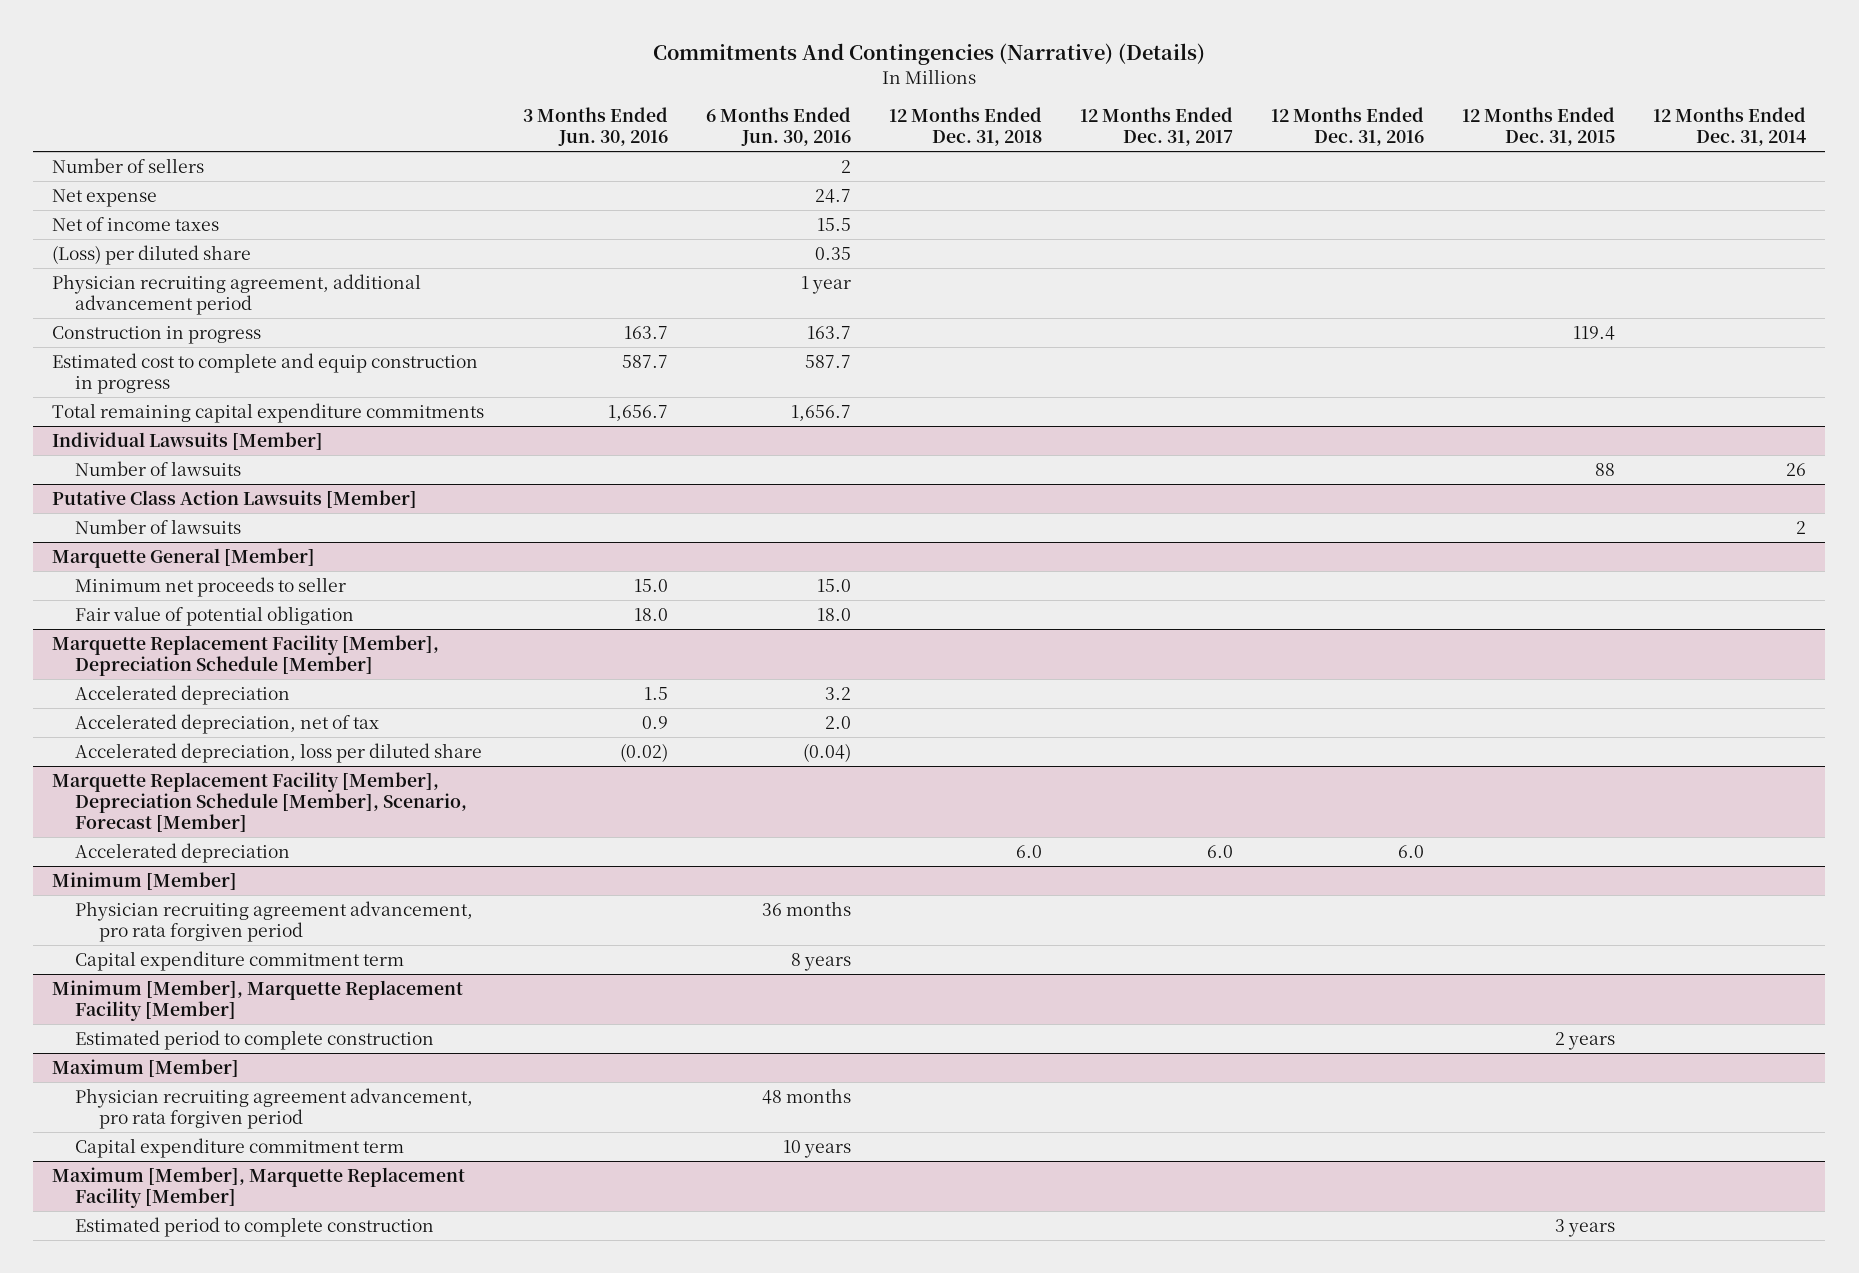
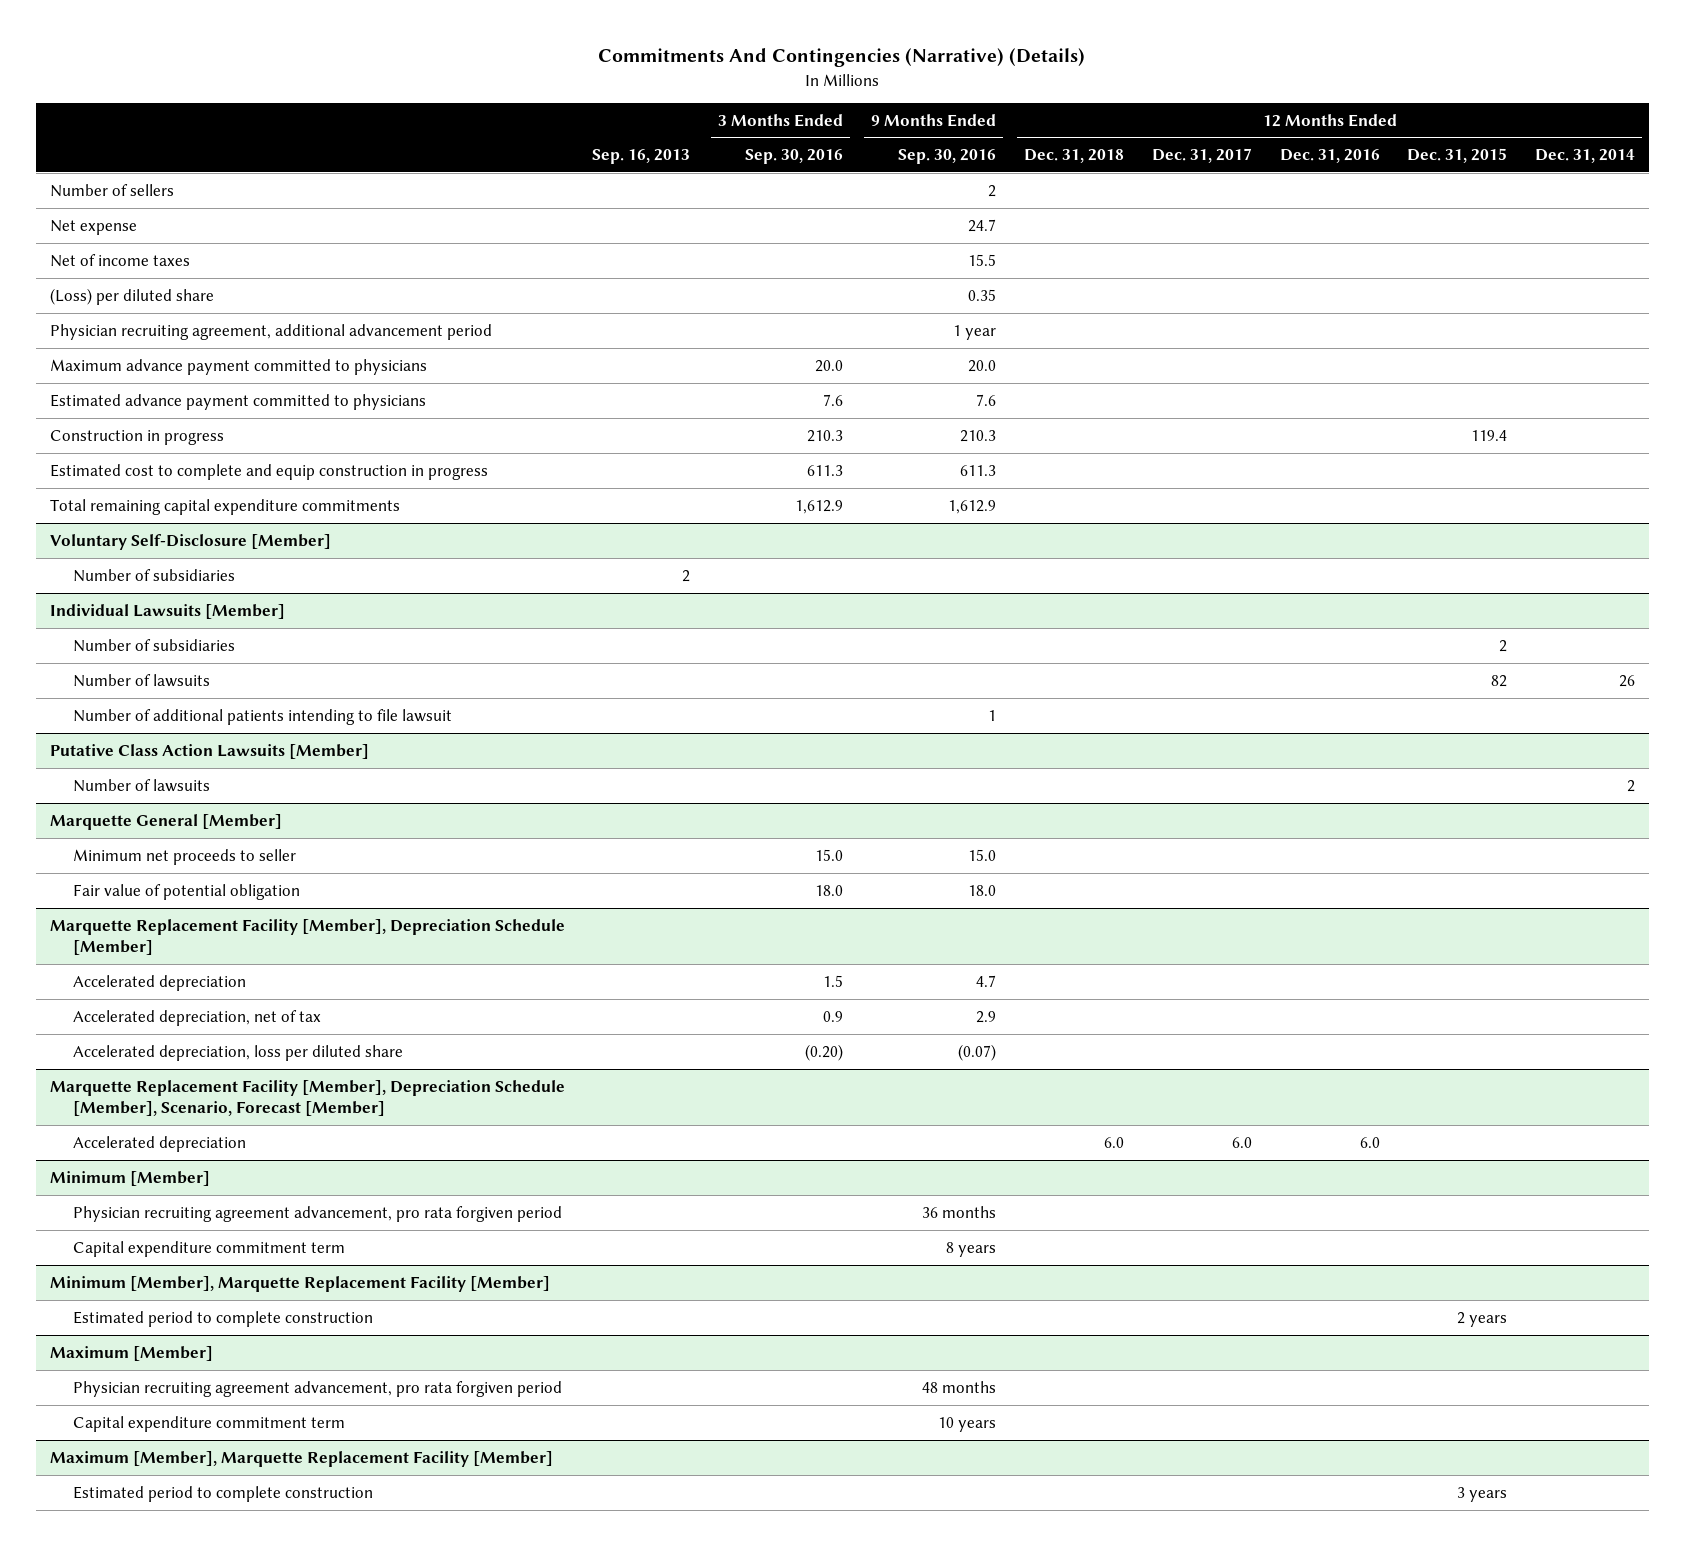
- | 3 Months Ended Jun. 30, 2016 | 6 Months Ended Jun. 30, 2016 | 12 Months Ended Dec. 31, 2018 | 12 Months Ended Dec. 31, 2017 | 12 Months Ended Dec. 31, 2016 | 12 Months Ended Dec. 31, 2015 | 12 Months Ended Dec. 31, 2014
+ | Sep. 16, 2013 | 3 Months Ended Sep. 30, 2016 | 9 Months Ended Sep. 30, 2016 | 12 Months Ended Dec. 31, 2018 | 12 Months Ended Dec. 31, 2017 | 12 Months Ended Dec. 31, 2016 | 12 Months Ended Dec. 31, 2015 | 12 Months Ended Dec. 31, 2014
+ Maximum advance payment committed to physicians | | 20.0 | 20.0 | | | | |
+ Estimated advance payment committed to physicians | | 7.6 | 7.6 | | | | |
+ Voluntary Self-Disclosure [Member]
+ Number of subsidiaries | 2 | | | | | | |
@ Individual Lawsuits [Member]
- Number of lawsuits | | | | | | 88 | 26
+ Number of subsidiaries | | | | | | | 2 |
+ Number of lawsuits | | | | | | | 82 | 26
+ Number of additional patients intending to file lawsuit | | | 1 | | | | |

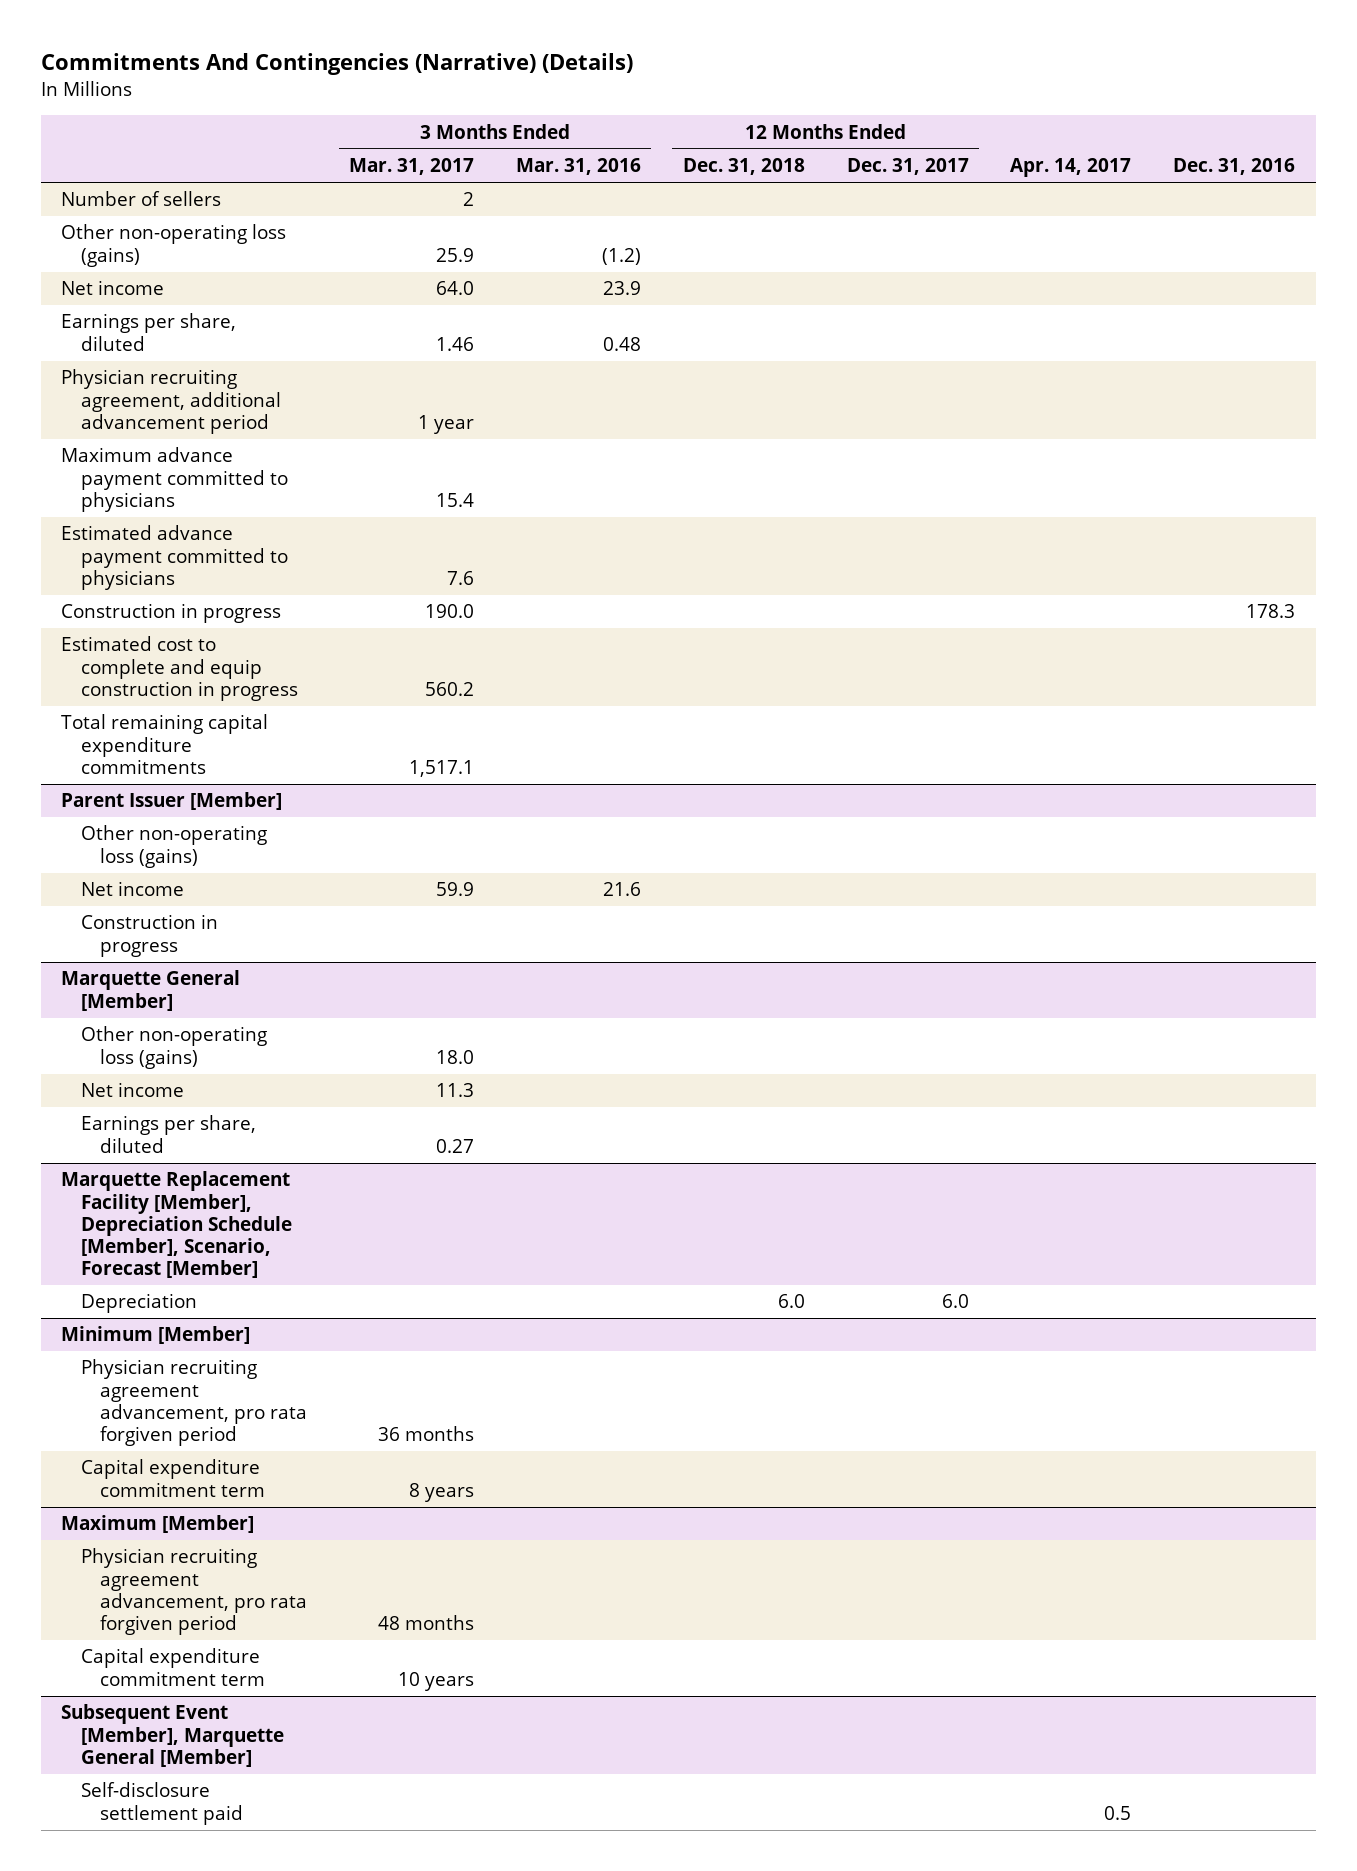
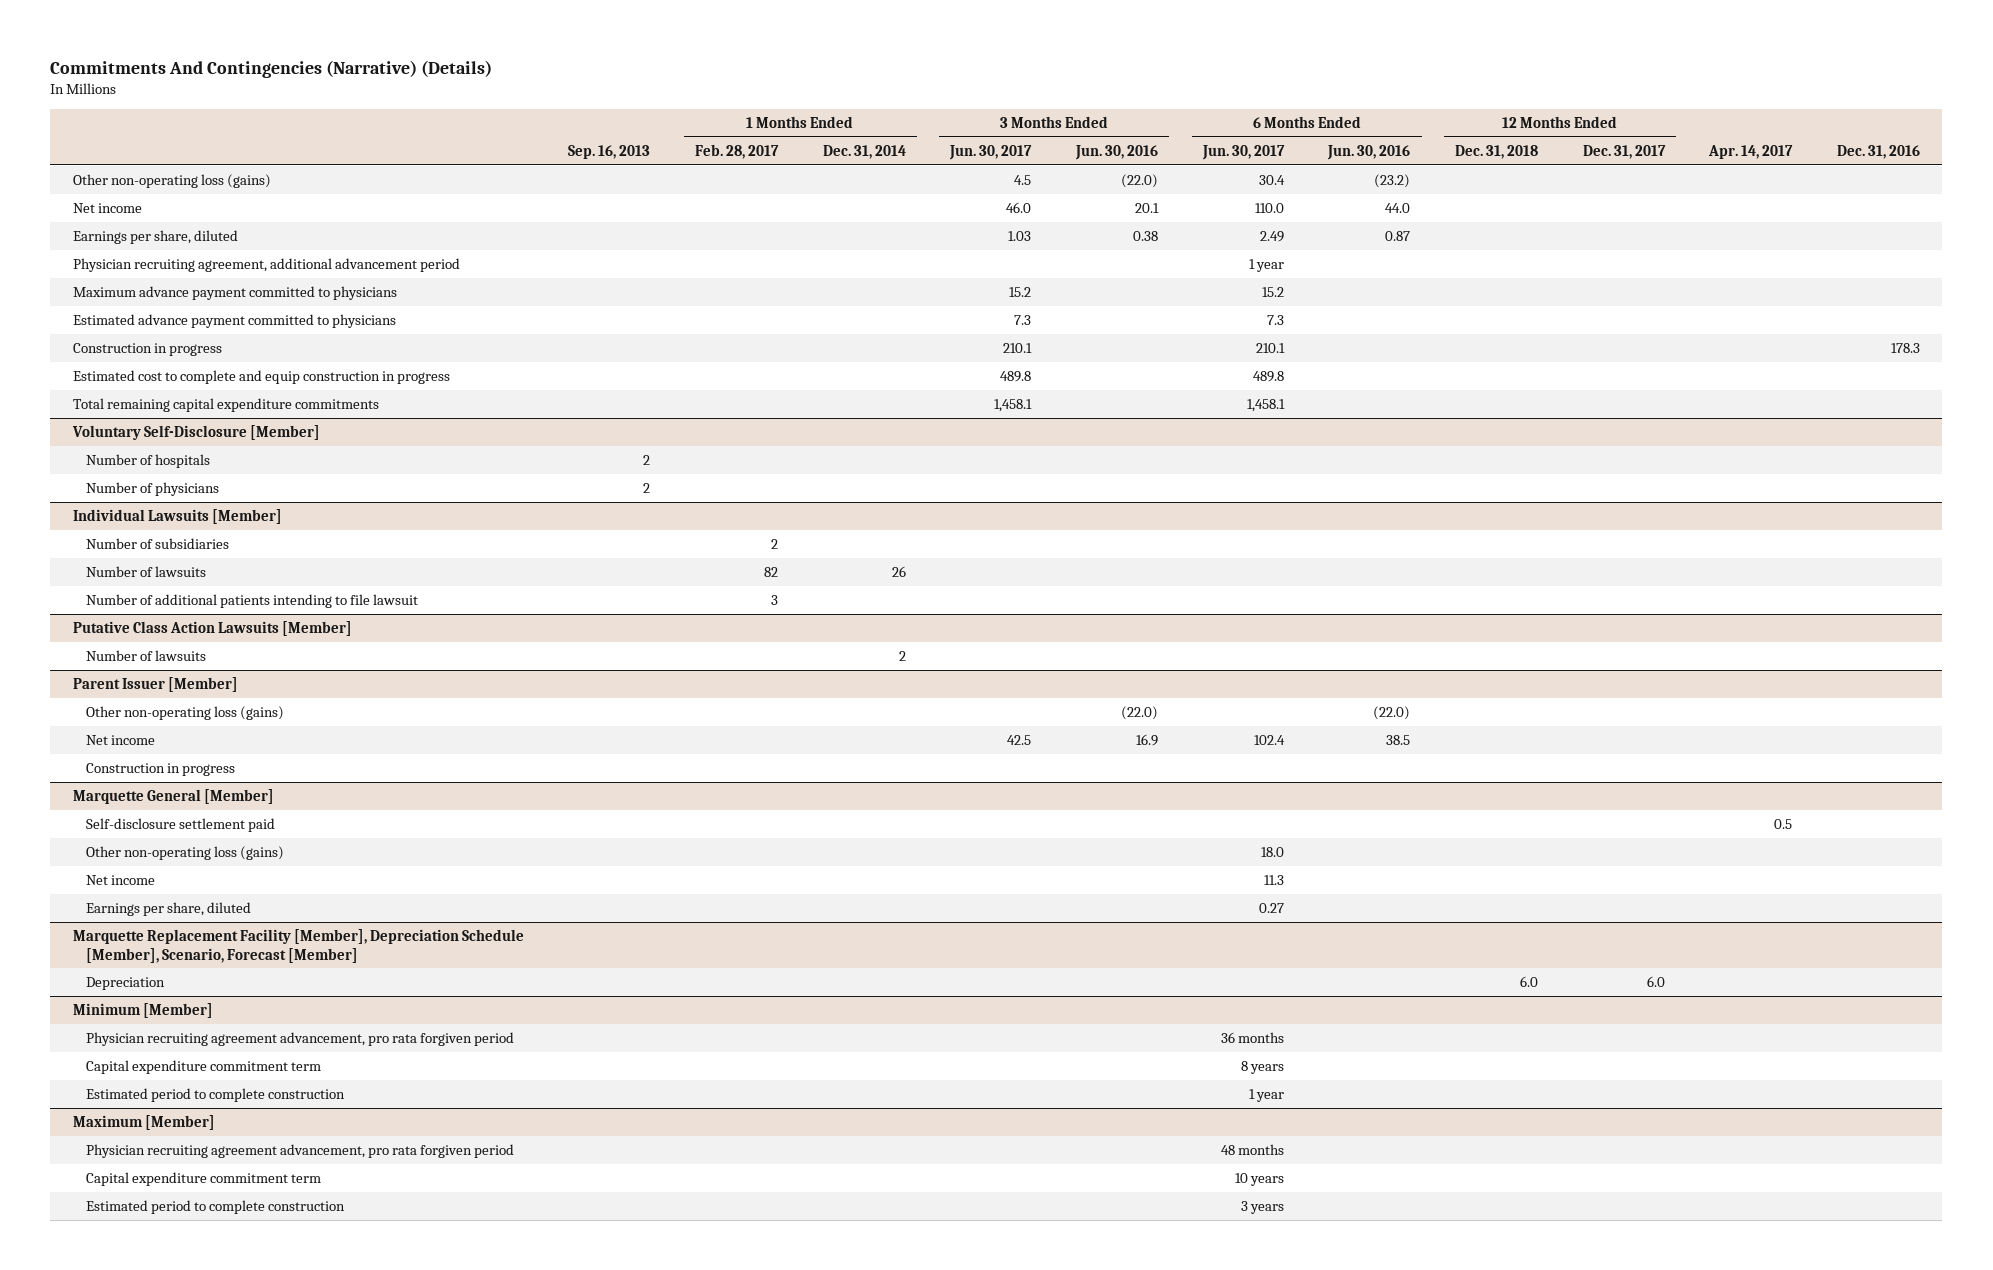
- | 3 Months Ended Mar. 31, 2017 | 3 Months Ended Mar. 31, 2016 | 12 Months Ended Dec. 31, 2018 | 12 Months Ended Dec. 31, 2017 | Apr. 14, 2017 | Dec. 31, 2016
+ | Sep. 16, 2013 | 1 Months Ended Feb. 28, 2017 | 1 Months Ended Dec. 31, 2014 | 3 Months Ended Jun. 30, 2017 | 3 Months Ended Jun. 30, 2016 | 6 Months Ended Jun. 30, 2017 | 6 Months Ended Jun. 30, 2016 | 12 Months Ended Dec. 31, 2018 | 12 Months Ended Dec. 31, 2017 | Apr. 14, 2017 | Dec. 31, 2016
- Number of sellers | 2 | | | | |
+ Voluntary Self-Disclosure [Member]
+ Number of hospitals | 2 | | | | | | | | | |
+ Number of physicians | 2 | | | | | | | | | |
+ Individual Lawsuits [Member]
+ Number of subsidiaries | | 2 | | | | | | | | |
+ Number of lawsuits | | 82 | 26 | | | | | | | |
+ Number of additional patients intending to file lawsuit | | 3 | | | | | | | | |
+ Putative Class Action Lawsuits [Member]
+ Number of lawsuits | | | 2 | | | | | | | |
@ Marquette General [Member]
+ Self-disclosure settlement paid | | | | | | | | | | 0.5 |
@ Minimum [Member]
+ Estimated period to complete construction | | | | | | 1 year | | | | |
- Subsequent Event [Member], Marquette General [Member]
- Self-disclosure settlement paid | | | | | 0.5 |
@ Maximum [Member]
+ Estimated period to complete construction | | | | | | 3 years | | | | |

